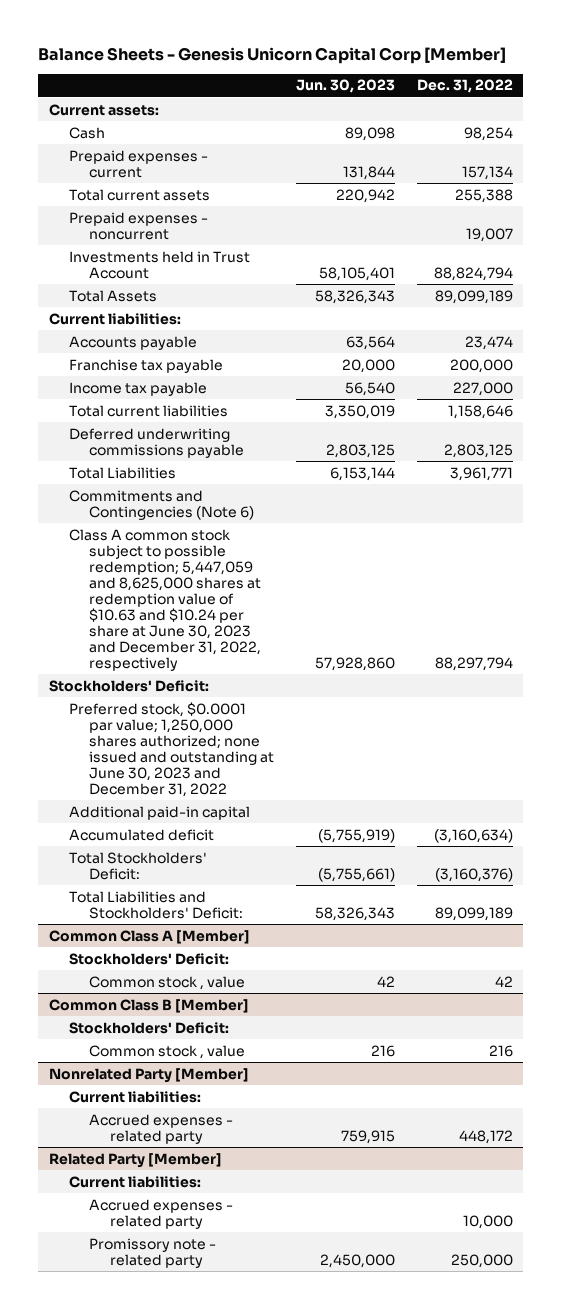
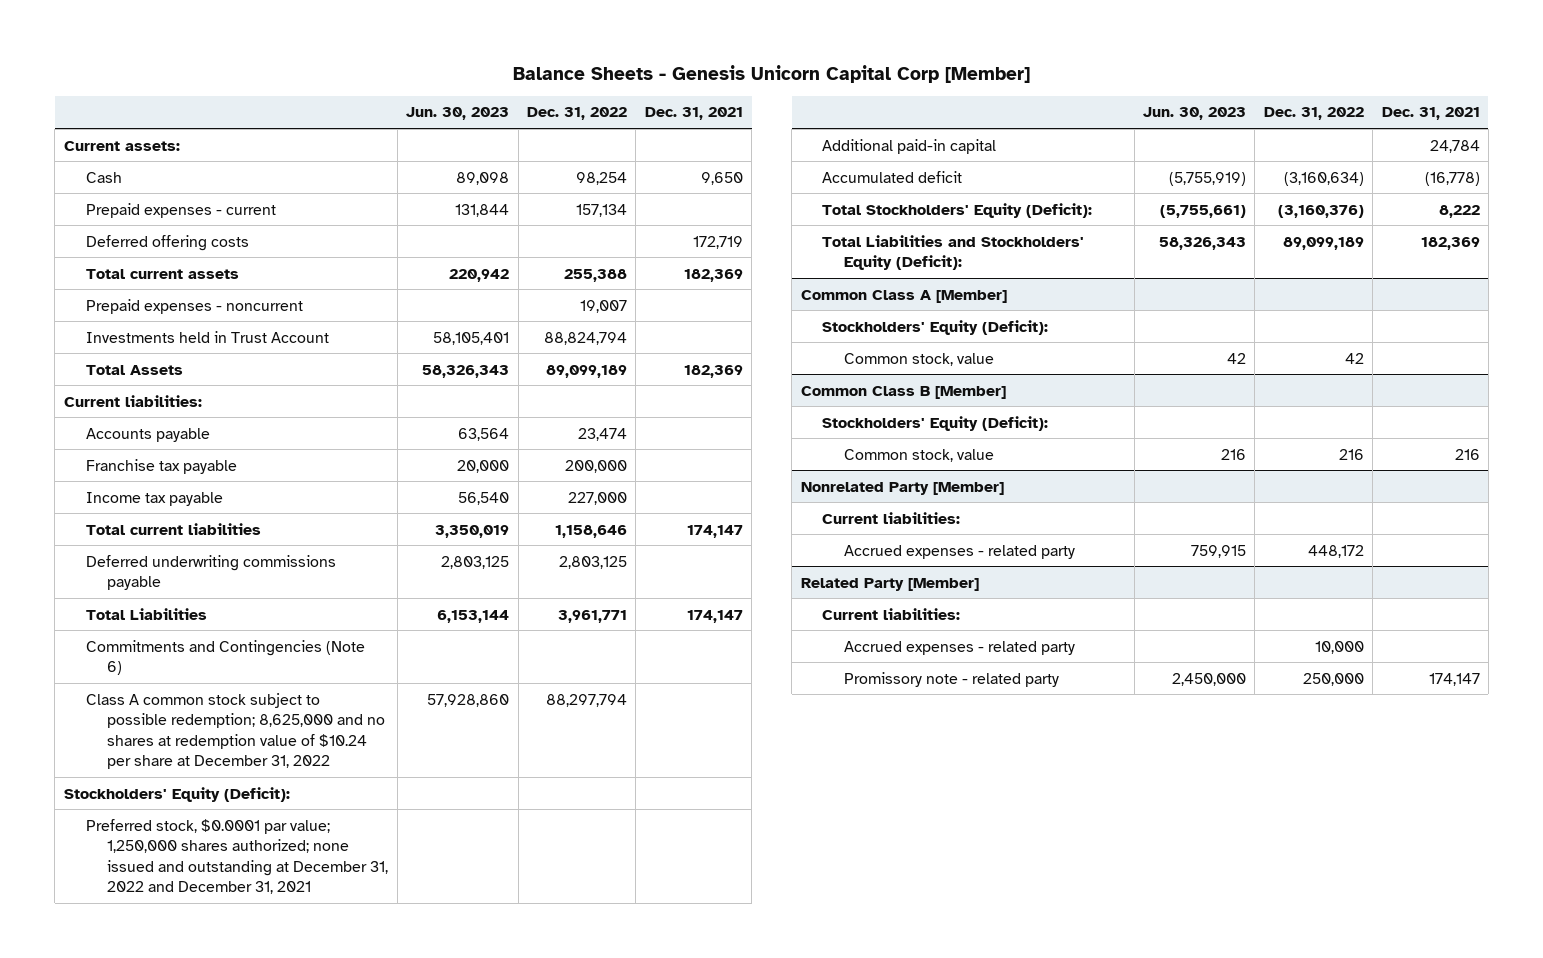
- | Jun. 30, 2023 | Dec. 31, 2022
+ | Jun. 30, 2023 | Dec. 31, 2022 | Dec. 31, 2021
+ Deferred offering costs | | | 172,719
- Class A common stock subject to possible redemption; 5,447,059 and 8,625,000 shares at redemption value of $10.63 and $10.24 per share at June 30, 2023 and December 31, 2022, respectively | 57,928,860 | 88,297,794
- Stockholders' Deficit:
- Preferred stock, $0.0001 par value; 1,250,000 shares authorized; none issued and outstanding at June 30, 2023 and December 31, 2022
+ Class A common stock subject to possible redemption; 8,625,000 and no shares at redemption value of $10.24 per share at December 31, 2022 | 57,928,860 | 88,297,794 |
+ Stockholders' Equity (Deficit):
+ Preferred stock, $0.0001 par value; 1,250,000 shares authorized; none issued and outstanding at December 31, 2022 and December 31, 2021
- Total Stockholders' Deficit: | (5,755,661) | (3,160,376)
- Total Liabilities and Stockholders' Deficit: | 58,326,343 | 89,099,189
+ Total Stockholders' Equity (Deficit): | (5,755,661) | (3,160,376) | 8,222
+ Total Liabilities and Stockholders' Equity (Deficit): | 58,326,343 | 89,099,189 | 182,369
@ Common Class A [Member]
- Stockholders' Deficit:
- Common stock , value | 42 | 42
+ Stockholders' Equity (Deficit):
+ Common stock, value | 42 | 42 |
@ Common Class B [Member]
- Stockholders' Deficit:
- Common stock , value | 216 | 216
+ Stockholders' Equity (Deficit):
+ Common stock, value | 216 | 216 | 216

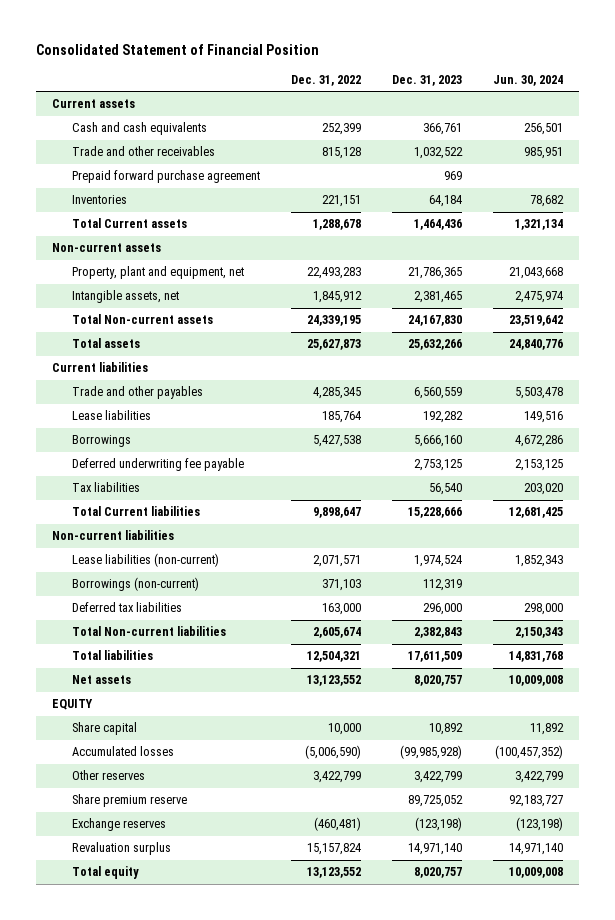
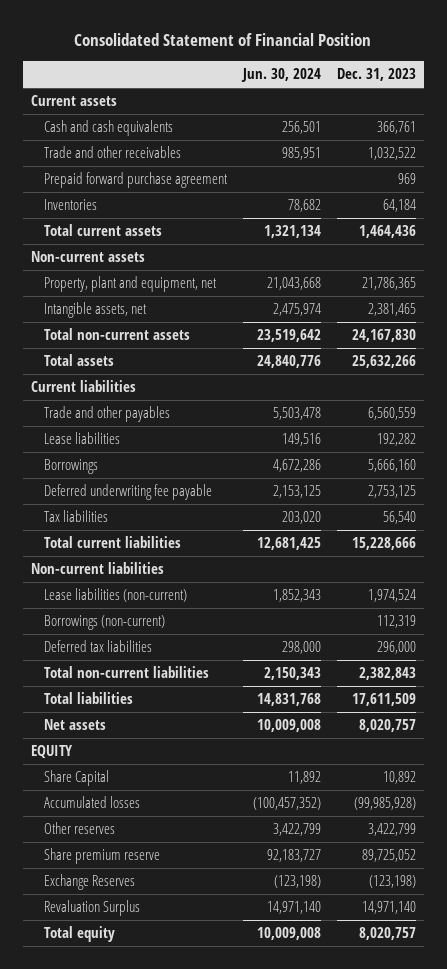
- | Dec. 31, 2022 | Dec. 31, 2023 | Jun. 30, 2024
+ | Jun. 30, 2024 | Dec. 31, 2023
- Total Current assets | 1,288,678 | 1,464,436 | 1,321,134
+ Total current assets | 1,321,134 | 1,464,436
- Total Non-current assets | 24,339,195 | 24,167,830 | 23,519,642
+ Total non-current assets | 23,519,642 | 24,167,830
- Total Current liabilities | 9,898,647 | 15,228,666 | 12,681,425
+ Total current liabilities | 12,681,425 | 15,228,666
- Total Non-current liabilities | 2,605,674 | 2,382,843 | 2,150,343
+ Total non-current liabilities | 2,150,343 | 2,382,843
- Share capital | 10,000 | 10,892 | 11,892
+ Share Capital | 11,892 | 10,892
- Exchange reserves | (460,481) | (123,198) | (123,198)
- Revaluation surplus | 15,157,824 | 14,971,140 | 14,971,140
+ Exchange Reserves | (123,198) | (123,198)
+ Revaluation Surplus | 14,971,140 | 14,971,140

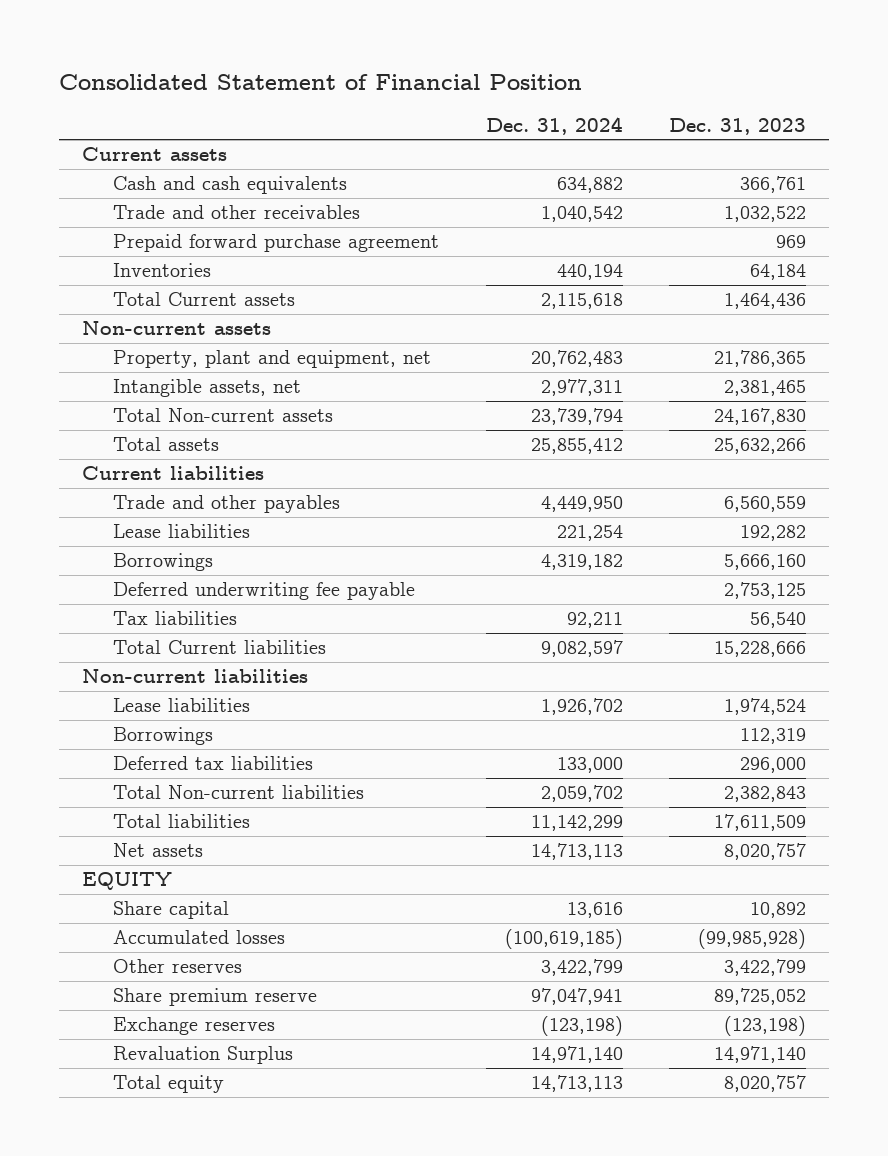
- | Jun. 30, 2024 | Dec. 31, 2023
+ | Dec. 31, 2024 | Dec. 31, 2023
- Total current assets | 1,321,134 | 1,464,436
+ Total Current assets | 2,115,618 | 1,464,436
- Total non-current assets | 23,519,642 | 24,167,830
+ Total Non-current assets | 23,739,794 | 24,167,830
- Total current liabilities | 12,681,425 | 15,228,666
+ Total Current liabilities | 9,082,597 | 15,228,666
- Lease liabilities (non-current) | 1,852,343 | 1,974,524
- Borrowings (non-current) | | 112,319
+ Lease liabilities | 1,926,702 | 1,974,524
+ Borrowings | | 112,319
- Total non-current liabilities | 2,150,343 | 2,382,843
+ Total Non-current liabilities | 2,059,702 | 2,382,843
- Share Capital | 11,892 | 10,892
+ Share capital | 13,616 | 10,892
- Exchange Reserves | (123,198) | (123,198)
+ Exchange reserves | (123,198) | (123,198)

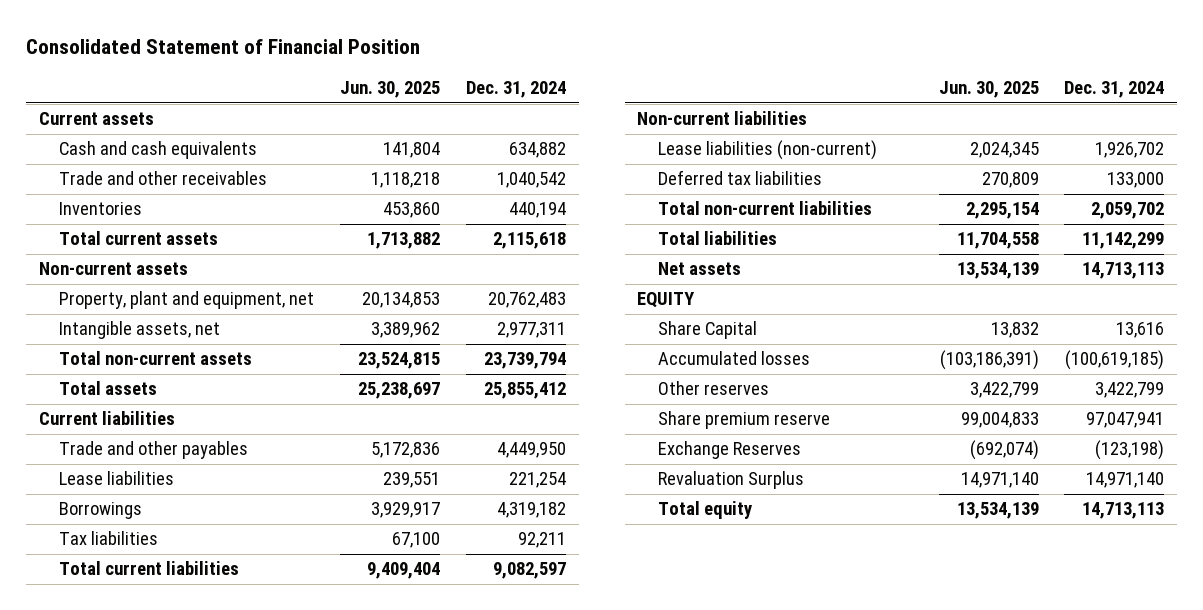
- | Dec. 31, 2024 | Dec. 31, 2023
+ | Jun. 30, 2025 | Dec. 31, 2024
- Prepaid forward purchase agreement | | 969
- Total Current assets | 2,115,618 | 1,464,436
+ Total current assets | 1,713,882 | 2,115,618
- Total Non-current assets | 23,739,794 | 24,167,830
+ Total non-current assets | 23,524,815 | 23,739,794
- Deferred underwriting fee payable | | 2,753,125
- Total Current liabilities | 9,082,597 | 15,228,666
+ Total current liabilities | 9,409,404 | 9,082,597
- Lease liabilities | 1,926,702 | 1,974,524
- Borrowings | | 112,319
+ Lease liabilities (non-current) | 2,024,345 | 1,926,702
- Total Non-current liabilities | 2,059,702 | 2,382,843
+ Total non-current liabilities | 2,295,154 | 2,059,702
- Share capital | 13,616 | 10,892
+ Share Capital | 13,832 | 13,616
- Exchange reserves | (123,198) | (123,198)
+ Exchange Reserves | (692,074) | (123,198)

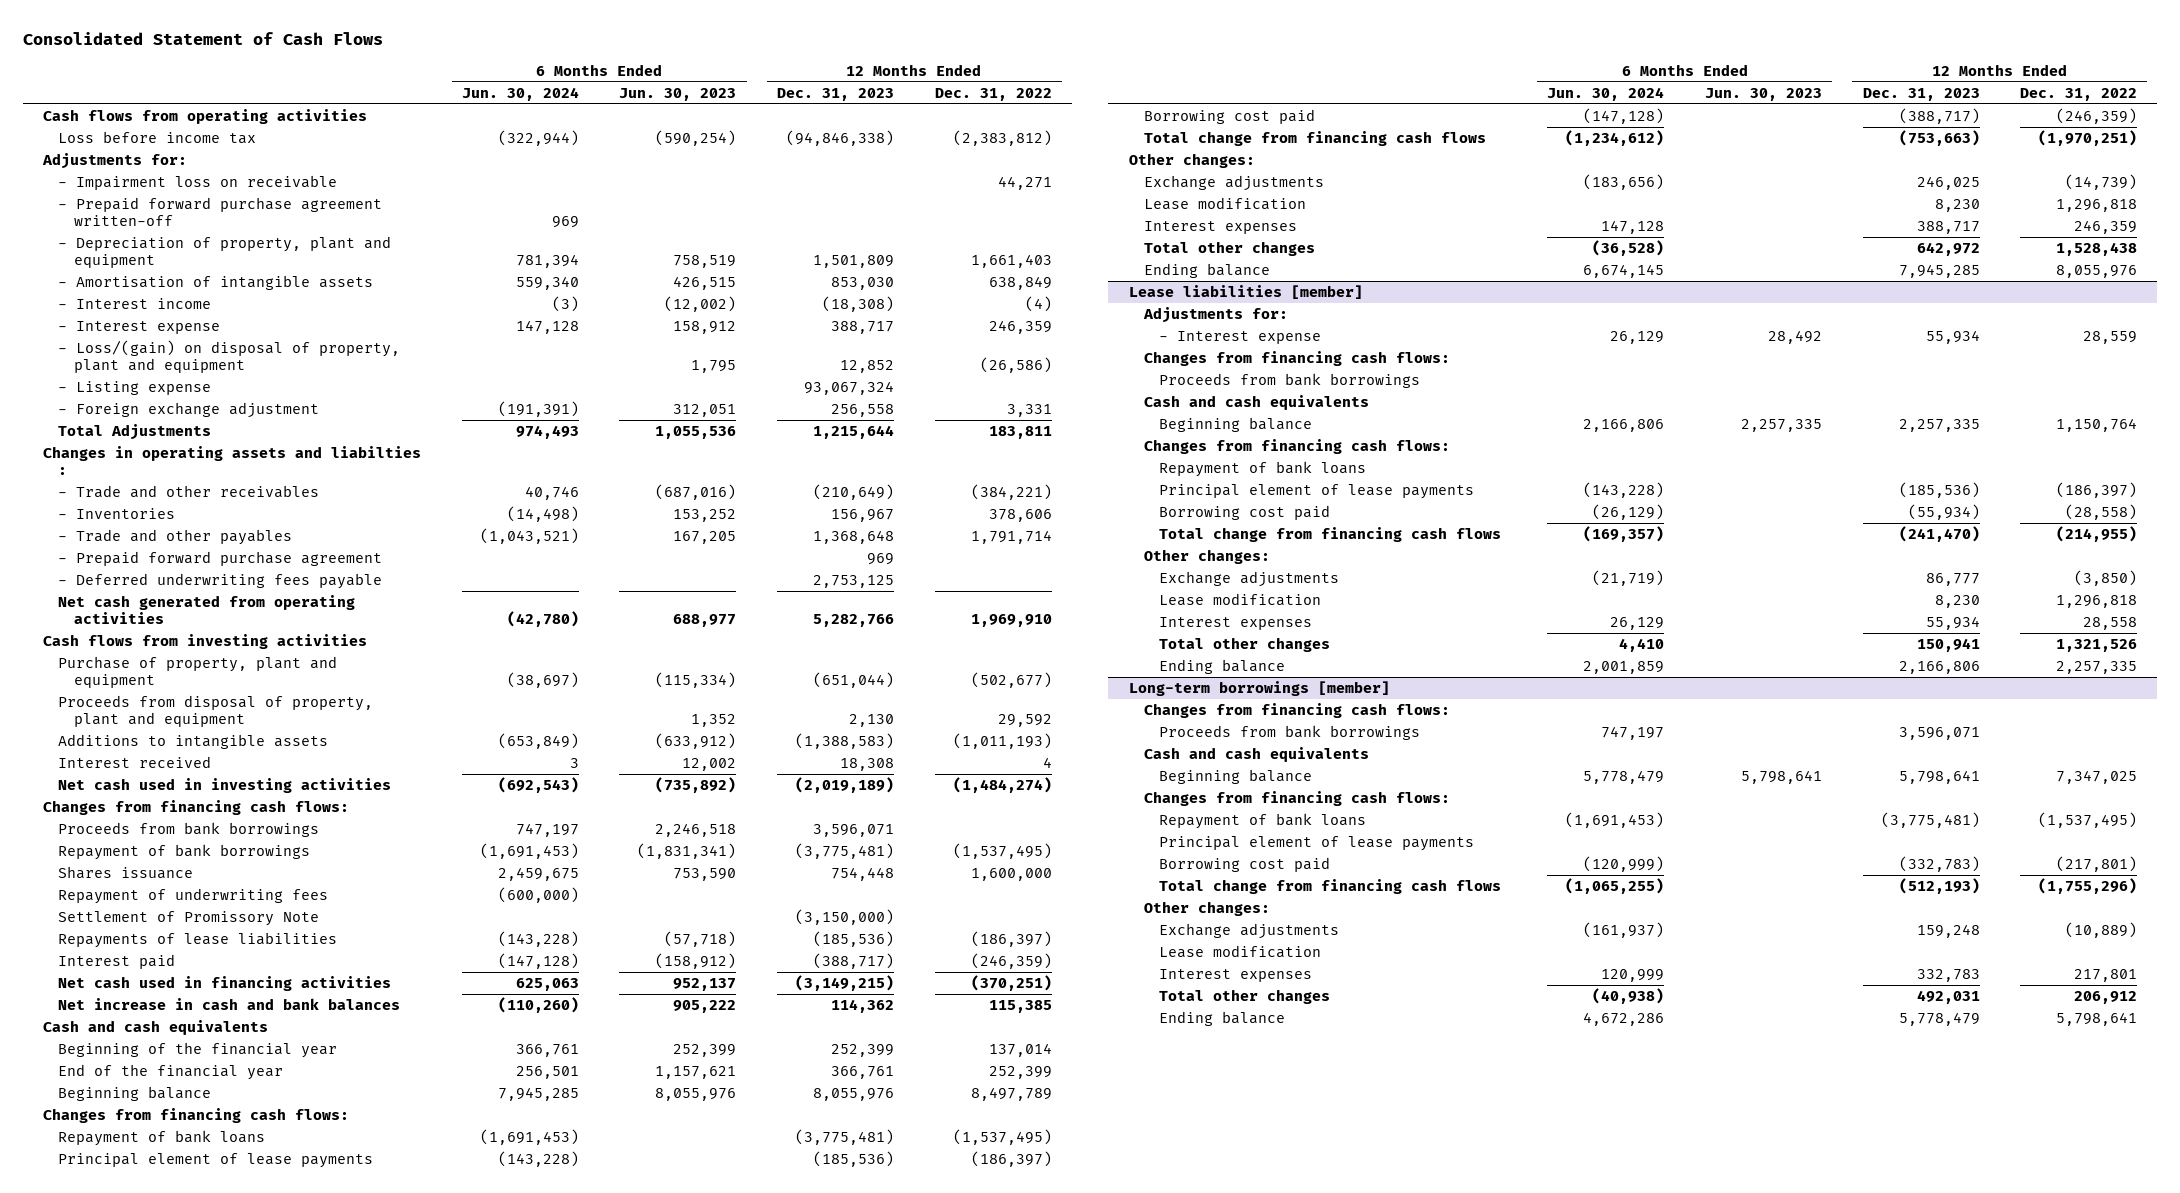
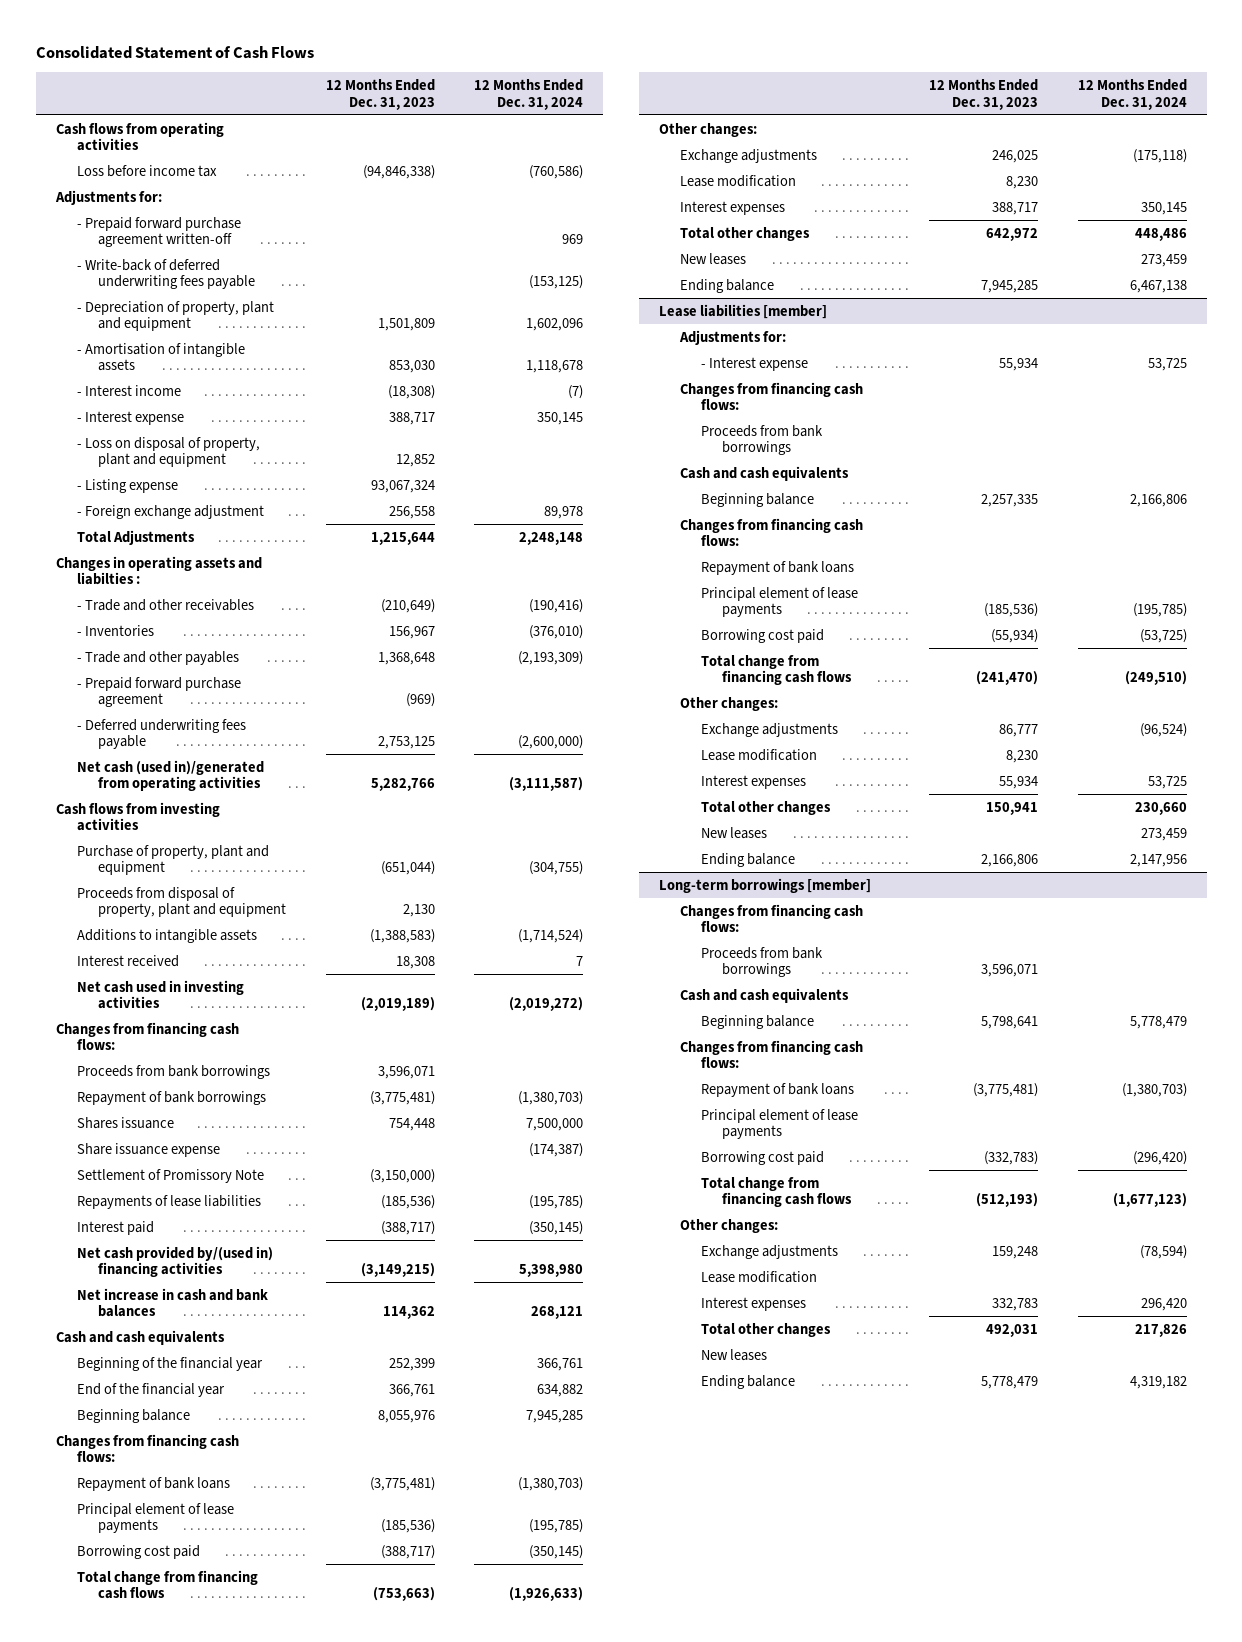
- | 6 Months Ended Jun. 30, 2024 | 6 Months Ended Jun. 30, 2023 | 12 Months Ended Dec. 31, 2023 | 12 Months Ended Dec. 31, 2022
+ | 12 Months Ended Dec. 31, 2023 | 12 Months Ended Dec. 31, 2024
- - Impairment loss on receivable | | | | 44,271
+ - Write-back of deferred underwriting fees payable | | (153,125)
- - Loss/(gain) on disposal of property, plant and equipment | | 1,795 | 12,852 | (26,586)
+ - Loss on disposal of property, plant and equipment | 12,852 |
- - Prepaid forward purchase agreement | | | 969 |
+ - Prepaid forward purchase agreement | (969) |
- Net cash generated from operating activities | (42,780) | 688,977 | 5,282,766 | 1,969,910
+ Net cash (used in)/generated from operating activities | 5,282,766 | (3,111,587)
- Repayment of underwriting fees | (600,000) | | |
+ Share issuance expense | | (174,387)
- Net cash used in financing activities | 625,063 | 952,137 | (3,149,215) | (370,251)
+ Net cash provided by/(used in) financing activities | (3,149,215) | 5,398,980
+ New leases | | 273,459
@ Lease liabilities [member]
+ New leases | | 273,459
@ Long-term borrowings [member]
+ New leases

